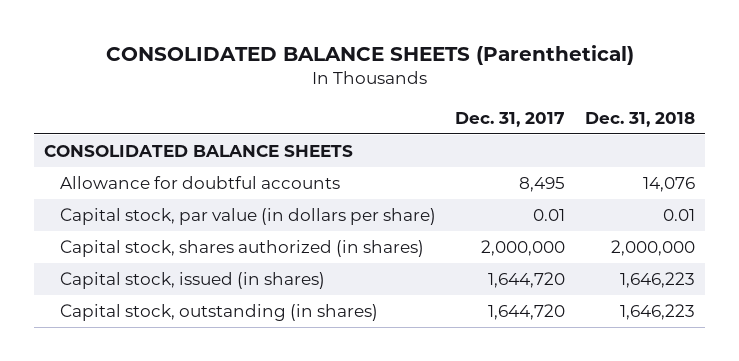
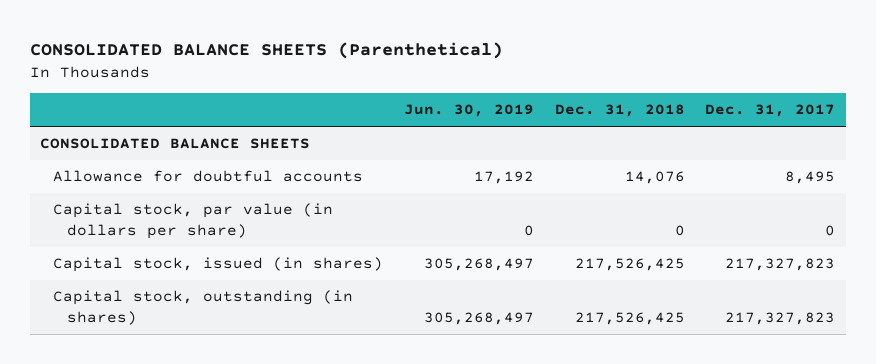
- | Dec. 31, 2017 | Dec. 31, 2018
+ | Jun. 30, 2019 | Dec. 31, 2018 | Dec. 31, 2017
- Capital stock, par value (in dollars per share) | 0.01 | 0.01
- Capital stock, shares authorized (in shares) | 2,000,000 | 2,000,000
- Capital stock, issued (in shares) | 1,644,720 | 1,646,223
- Capital stock, outstanding (in shares) | 1,644,720 | 1,646,223
+ Capital stock, par value (in dollars per share) | 0 | 0 | 0
+ Capital stock, issued (in shares) | 305,268,497 | 217,526,425 | 217,327,823
+ Capital stock, outstanding (in shares) | 305,268,497 | 217,526,425 | 217,327,823

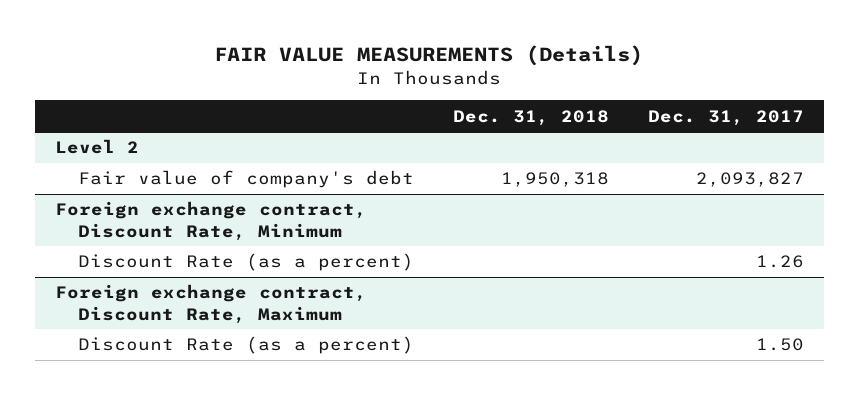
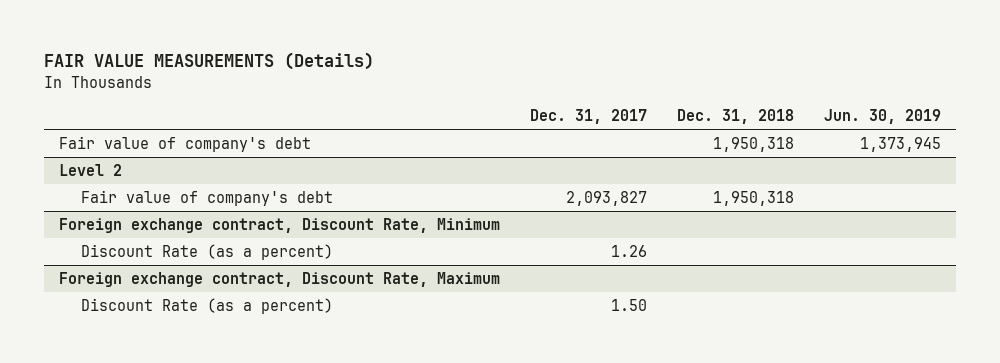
- | Dec. 31, 2018 | Dec. 31, 2017
+ | Dec. 31, 2017 | Dec. 31, 2018 | Jun. 30, 2019
+ Fair value of company's debt | | 1,950,318 | 1,373,945

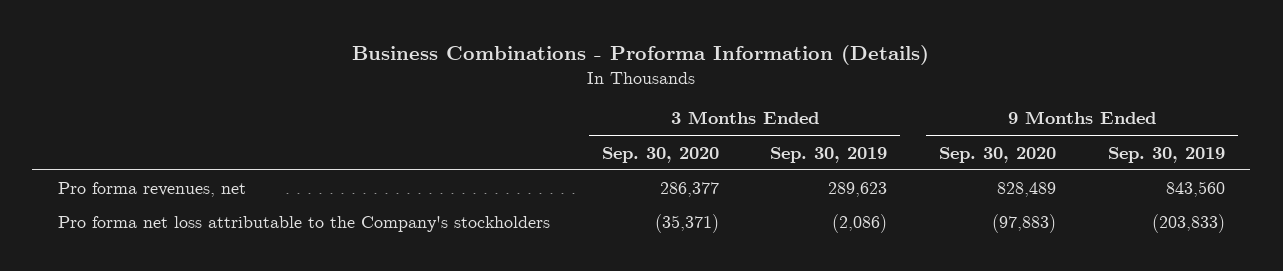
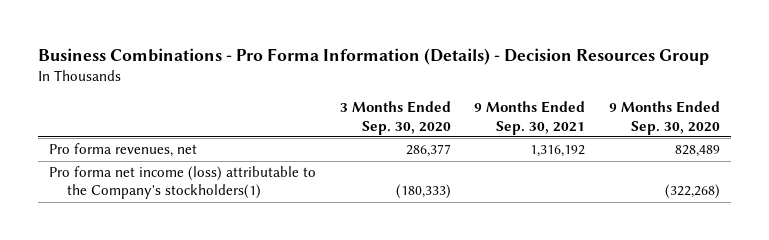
- Business Combinations - Proforma Information (Details)
+ Business Combinations - Pro Forma Information (Details) - Decision Resources Group
- | 3 Months Ended Sep. 30, 2020 | 3 Months Ended Sep. 30, 2019 | 9 Months Ended Sep. 30, 2020 | 9 Months Ended Sep. 30, 2019
+ | 3 Months Ended Sep. 30, 2020 | 9 Months Ended Sep. 30, 2021 | 9 Months Ended Sep. 30, 2020
- Pro forma net loss attributable to the Company's stockholders | (35,371) | (2,086) | (97,883) | (203,833)
+ Pro forma net income (loss) attributable to the Company's stockholders(1) | (180,333) | | (322,268)

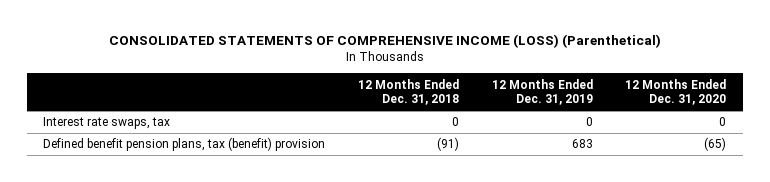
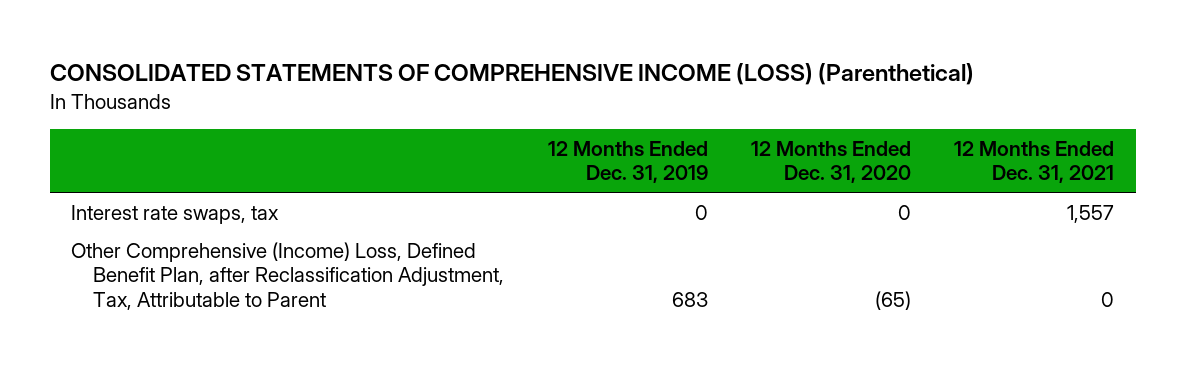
- | 12 Months Ended Dec. 31, 2018 | 12 Months Ended Dec. 31, 2019 | 12 Months Ended Dec. 31, 2020
+ | 12 Months Ended Dec. 31, 2019 | 12 Months Ended Dec. 31, 2020 | 12 Months Ended Dec. 31, 2021
- Defined benefit pension plans, tax (benefit) provision | (91) | 683 | (65)
+ Other Comprehensive (Income) Loss, Defined Benefit Plan, after Reclassification Adjustment, Tax, Attributable to Parent | 683 | (65) | 0

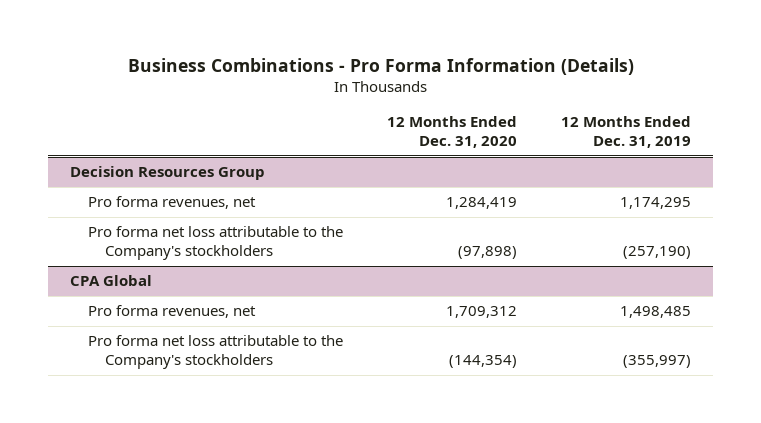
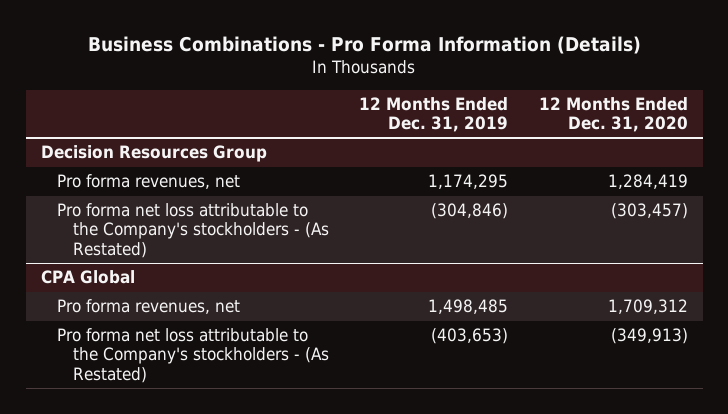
- | 12 Months Ended Dec. 31, 2020 | 12 Months Ended Dec. 31, 2019
+ | 12 Months Ended Dec. 31, 2019 | 12 Months Ended Dec. 31, 2020
@ Decision Resources Group
- Pro forma net loss attributable to the Company's stockholders | (97,898) | (257,190)
+ Pro forma net loss attributable to the Company's stockholders - (As Restated) | (304,846) | (303,457)
@ CPA Global
- Pro forma net loss attributable to the Company's stockholders | (144,354) | (355,997)
+ Pro forma net loss attributable to the Company's stockholders - (As Restated) | (403,653) | (349,913)

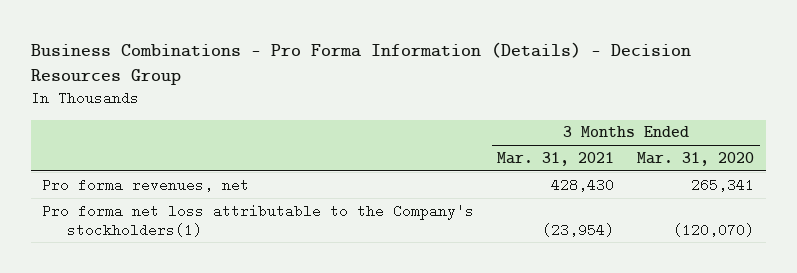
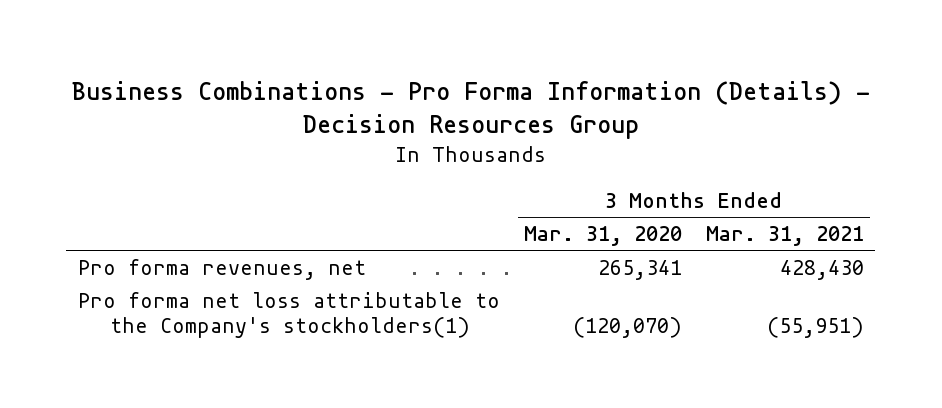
- | 3 Months Ended Mar. 31, 2021 | 3 Months Ended Mar. 31, 2020
+ | 3 Months Ended Mar. 31, 2020 | 3 Months Ended Mar. 31, 2021
- Pro forma net loss attributable to the Company's stockholders(1) | (23,954) | (120,070)
+ Pro forma net loss attributable to the Company's stockholders(1) | (120,070) | (55,951)

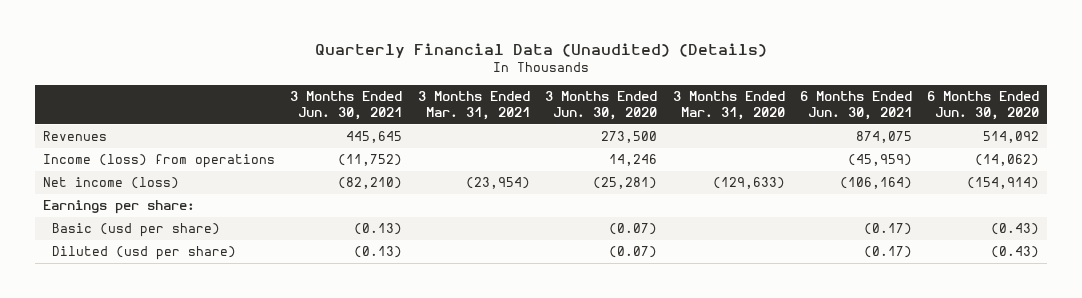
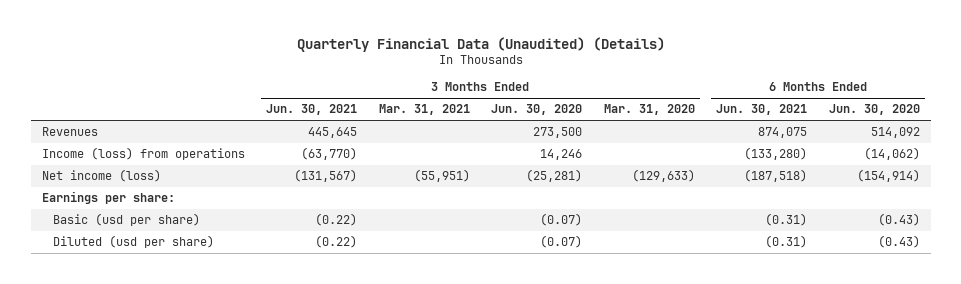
- Income (loss) from operations | (11,752) | | 14,246 | | (45,959) | (14,062)
- Net income (loss) | (82,210) | (23,954) | (25,281) | (129,633) | (106,164) | (154,914)
+ Income (loss) from operations | (63,770) | | 14,246 | | (133,280) | (14,062)
+ Net income (loss) | (131,567) | (55,951) | (25,281) | (129,633) | (187,518) | (154,914)
- Basic (usd per share) | (0.13) | | (0.07) | | (0.17) | (0.43)
- Diluted (usd per share) | (0.13) | | (0.07) | | (0.17) | (0.43)
+ Basic (usd per share) | (0.22) | | (0.07) | | (0.31) | (0.43)
+ Diluted (usd per share) | (0.22) | | (0.07) | | (0.31) | (0.43)

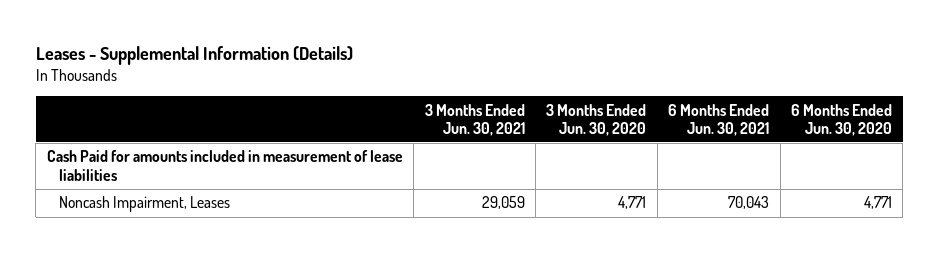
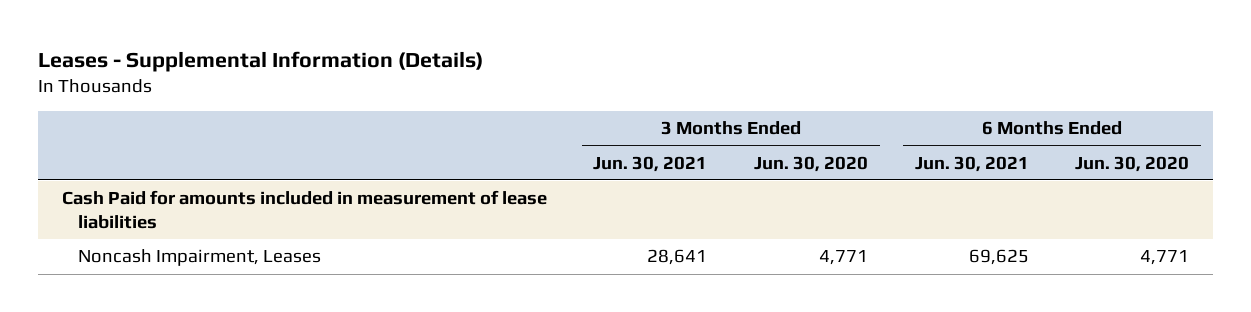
- Noncash Impairment, Leases | 29,059 | 4,771 | 70,043 | 4,771
+ Noncash Impairment, Leases | 28,641 | 4,771 | 69,625 | 4,771

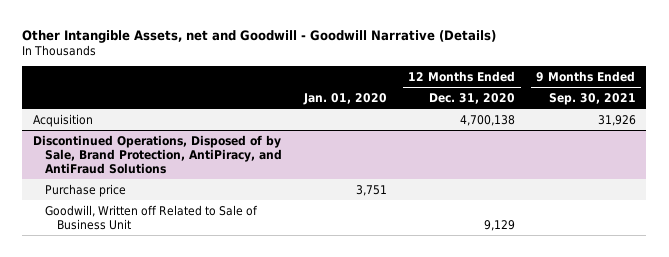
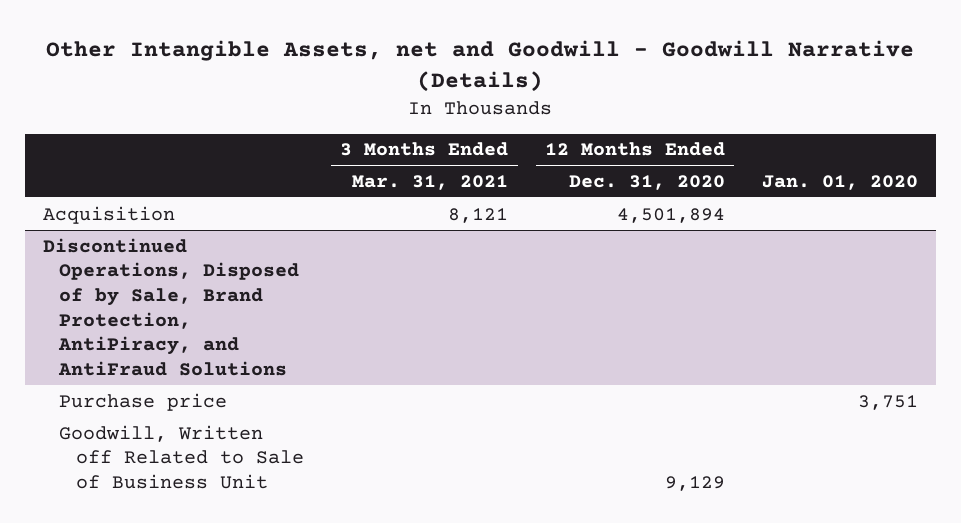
- | Jan. 01, 2020 | 12 Months Ended Dec. 31, 2020 | 9 Months Ended Sep. 30, 2021
+ | 3 Months Ended Mar. 31, 2021 | 12 Months Ended Dec. 31, 2020 | Jan. 01, 2020
- Acquisition | | 4,700,138 | 31,926
+ Acquisition | 8,121 | 4,501,894 |

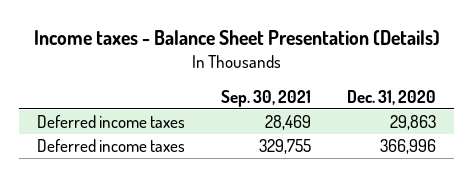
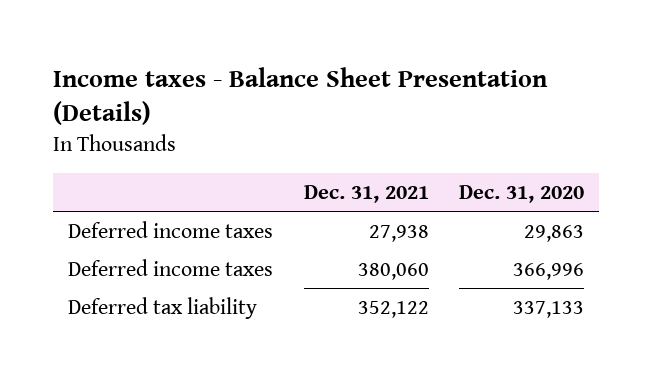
- | Sep. 30, 2021 | Dec. 31, 2020
+ | Dec. 31, 2021 | Dec. 31, 2020
+ Deferred tax liability | 352,122 | 337,133

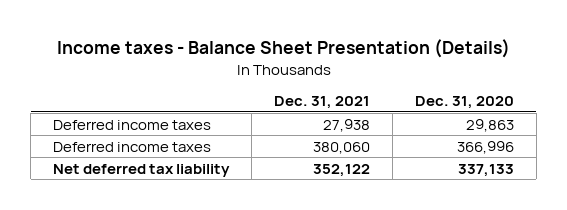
- Deferred tax liability | 352,122 | 337,133
+ Net deferred tax liability | 352,122 | 337,133

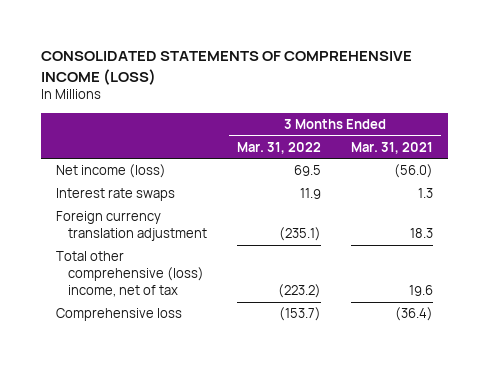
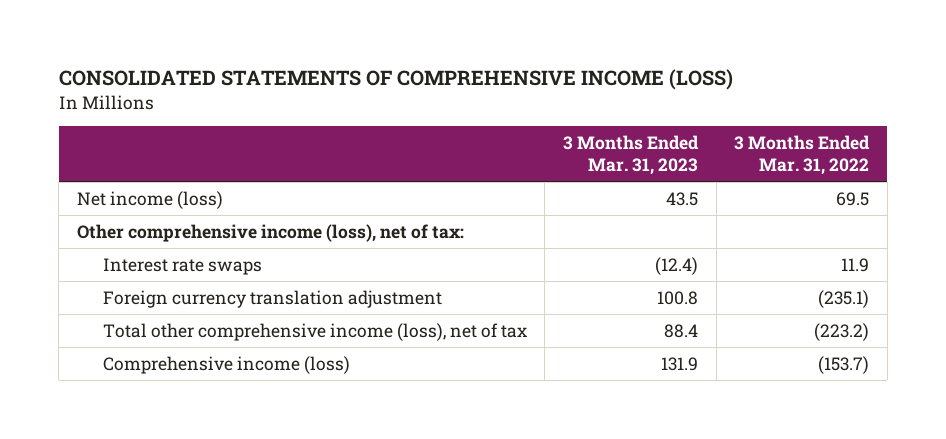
- | 3 Months Ended Mar. 31, 2022 | 3 Months Ended Mar. 31, 2021
+ | 3 Months Ended Mar. 31, 2023 | 3 Months Ended Mar. 31, 2022
+ Other comprehensive income (loss), net of tax:
- Total other comprehensive (loss) income, net of tax | (223.2) | 19.6
- Comprehensive loss | (153.7) | (36.4)
+ Total other comprehensive income (loss), net of tax | 88.4 | (223.2)
+ Comprehensive income (loss) | 131.9 | (153.7)

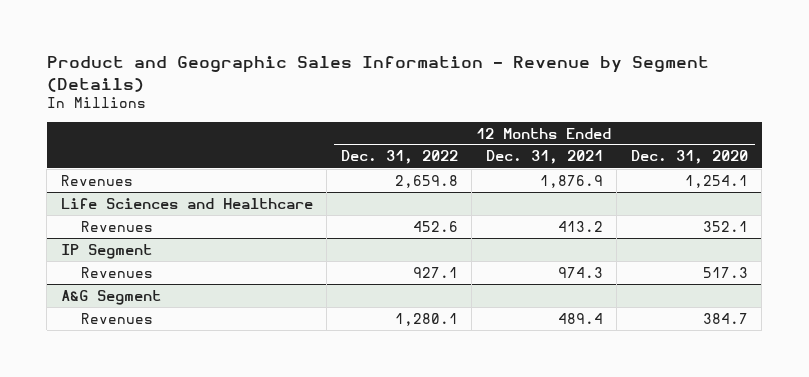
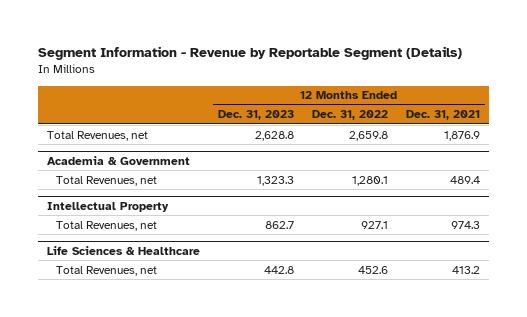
- Product and Geographic Sales Information - Revenue by Segment (Details)
+ Segment Information - Revenue by Reportable Segment (Details)
- | 12 Months Ended Dec. 31, 2022 | 12 Months Ended Dec. 31, 2021 | 12 Months Ended Dec. 31, 2020
+ | 12 Months Ended Dec. 31, 2023 | 12 Months Ended Dec. 31, 2022 | 12 Months Ended Dec. 31, 2021
- Revenues | 2,659.8 | 1,876.9 | 1,254.1
- Life Sciences and Healthcare
- Revenues | 452.6 | 413.2 | 352.1
- IP Segment
- Revenues | 927.1 | 974.3 | 517.3
- A&G Segment
- Revenues | 1,280.1 | 489.4 | 384.7
+ Total Revenues, net | 2,628.8 | 2,659.8 | 1,876.9
+ Academia & Government
+ Total Revenues, net | 1,323.3 | 1,280.1 | 489.4
+ Intellectual Property
+ Total Revenues, net | 862.7 | 927.1 | 974.3
+ Life Sciences & Healthcare
+ Total Revenues, net | 442.8 | 452.6 | 413.2

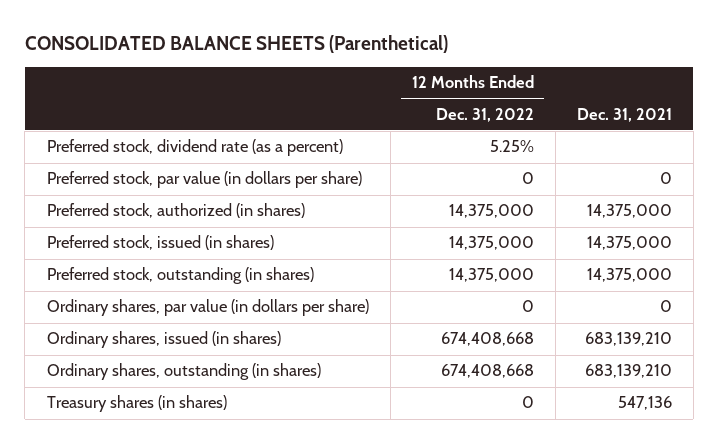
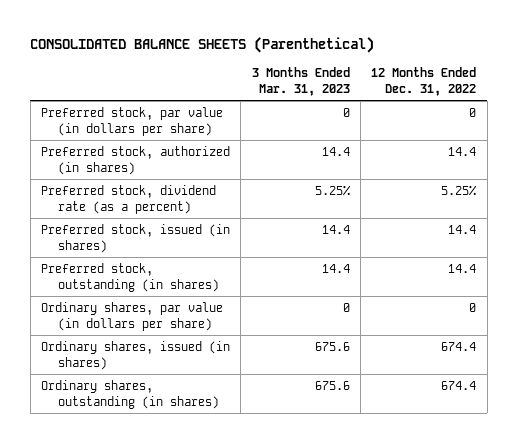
- | 12 Months Ended Dec. 31, 2022 | Dec. 31, 2021
+ | 3 Months Ended Mar. 31, 2023 | 12 Months Ended Dec. 31, 2022
- Preferred stock, authorized (in shares) | 14,375,000 | 14,375,000
- Preferred stock, issued (in shares) | 14,375,000 | 14,375,000
- Preferred stock, outstanding (in shares) | 14,375,000 | 14,375,000
+ Preferred stock, authorized (in shares) | 14.4 | 14.4
moved down: Preferred stock, dividend rate (as a percent) | 5.25% | 5.25%
+ Preferred stock, issued (in shares) | 14.4 | 14.4
+ Preferred stock, outstanding (in shares) | 14.4 | 14.4
- Ordinary shares, issued (in shares) | 674,408,668 | 683,139,210
- Ordinary shares, outstanding (in shares) | 674,408,668 | 683,139,210
- Treasury shares (in shares) | 0 | 547,136
+ Ordinary shares, issued (in shares) | 675.6 | 674.4
+ Ordinary shares, outstanding (in shares) | 675.6 | 674.4

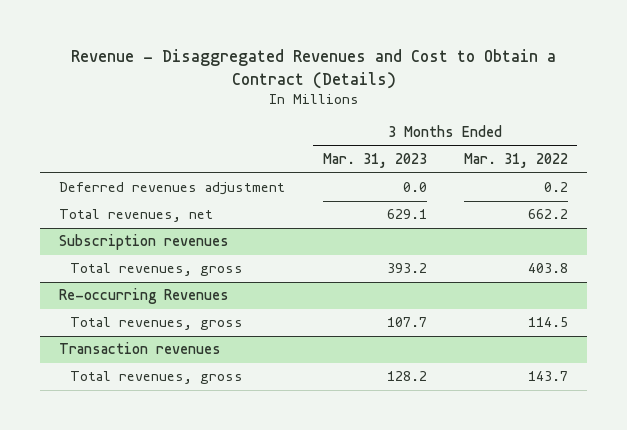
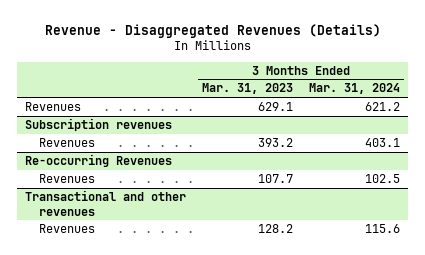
- Revenue - Disaggregated Revenues and Cost to Obtain a Contract (Details)
+ Revenue - Disaggregated Revenues (Details)
- | 3 Months Ended Mar. 31, 2023 | 3 Months Ended Mar. 31, 2022
+ | 3 Months Ended Mar. 31, 2023 | 3 Months Ended Mar. 31, 2024
- Deferred revenues adjustment | 0.0 | 0.2
- Total revenues, net | 629.1 | 662.2
+ Revenues | 629.1 | 621.2
@ Subscription revenues
- Total revenues, gross | 393.2 | 403.8
+ Revenues | 393.2 | 403.1
@ Re-occurring Revenues
- Total revenues, gross | 107.7 | 114.5
- Transaction revenues
- Total revenues, gross | 128.2 | 143.7
@ Re-occurring Revenues
+ Revenues | 107.7 | 102.5
+ Transactional and other revenues
+ Revenues | 128.2 | 115.6

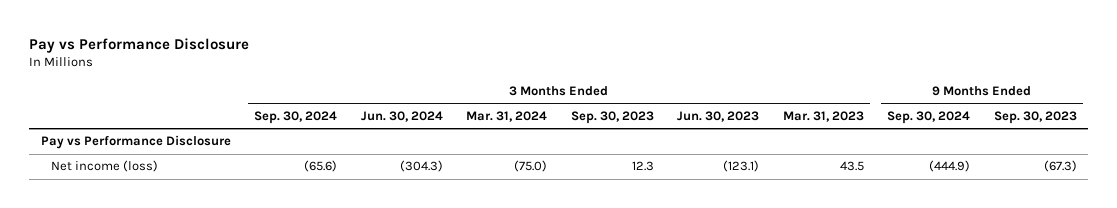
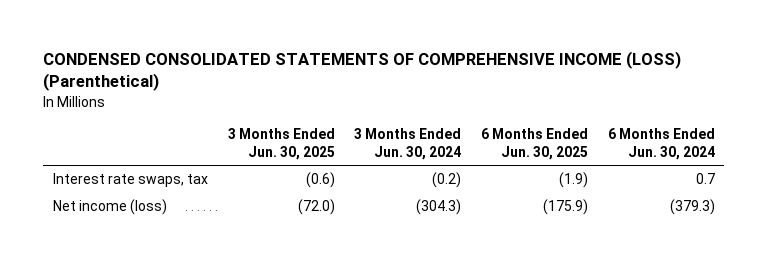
- Pay vs Performance Disclosure
+ CONDENSED CONSOLIDATED STATEMENTS OF COMPREHENSIVE INCOME (LOSS) (Parenthetical)
- | 3 Months Ended Sep. 30, 2024 | 3 Months Ended Jun. 30, 2024 | 3 Months Ended Mar. 31, 2024 | 3 Months Ended Sep. 30, 2023 | 3 Months Ended Jun. 30, 2023 | 3 Months Ended Mar. 31, 2023 | 9 Months Ended Sep. 30, 2024 | 9 Months Ended Sep. 30, 2023
+ | 3 Months Ended Jun. 30, 2025 | 3 Months Ended Jun. 30, 2024 | 6 Months Ended Jun. 30, 2025 | 6 Months Ended Jun. 30, 2024
- Pay vs Performance Disclosure
+ Interest rate swaps, tax | (0.6) | (0.2) | (1.9) | 0.7

